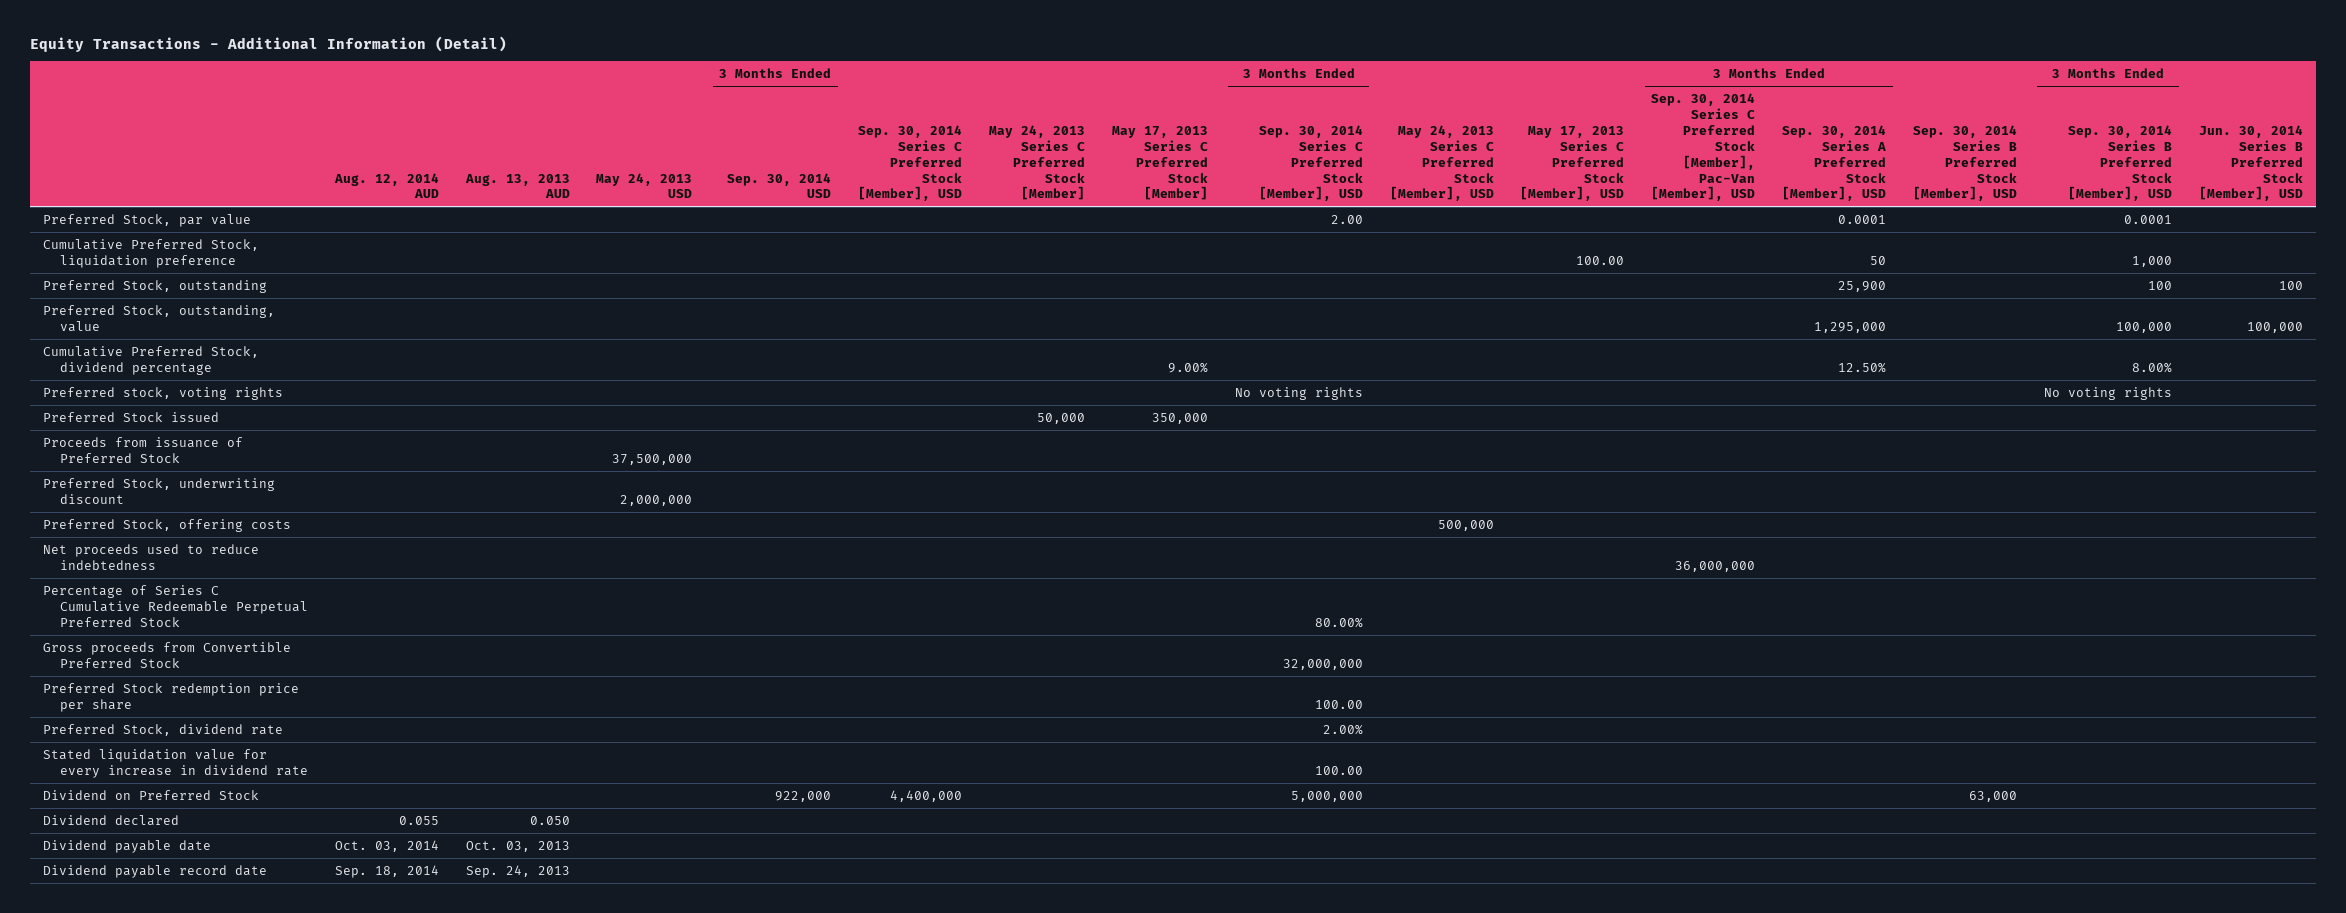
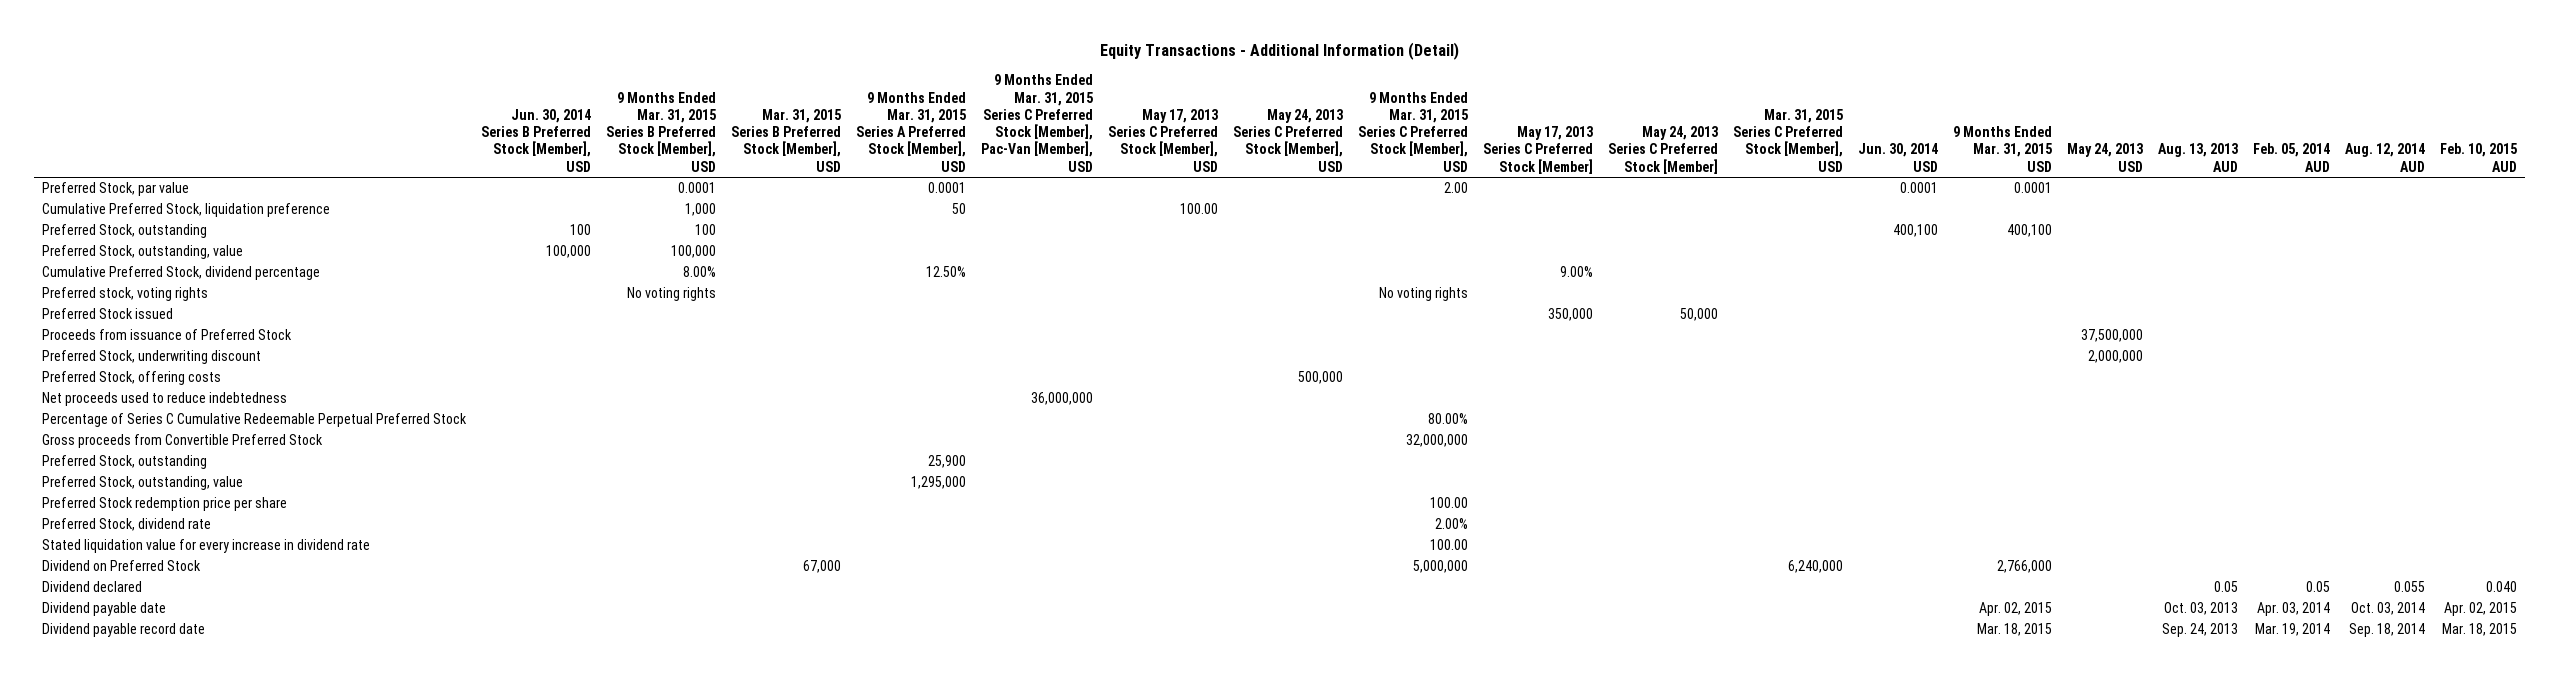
- | Aug. 12, 2014 AUD | Aug. 13, 2013 AUD | May 24, 2013 USD | 3 Months Ended Sep. 30, 2014 USD | Sep. 30, 2014 Series C Preferred Stock [Member], USD | May 24, 2013 Series C Preferred Stock [Member] | May 17, 2013 Series C Preferred Stock [Member] | 3 Months Ended Sep. 30, 2014 Series C Preferred Stock [Member], USD | May 24, 2013 Series C Preferred Stock [Member], USD | May 17, 2013 Series C Preferred Stock [Member], USD | 3 Months Ended Sep. 30, 2014 Series C Preferred Stock [Member], Pac-Van [Member], USD | 3 Months Ended Sep. 30, 2014 Series A Preferred Stock [Member], USD | Sep. 30, 2014 Series B Preferred Stock [Member], USD | 3 Months Ended Sep. 30, 2014 Series B Preferred Stock [Member], USD | Jun. 30, 2014 Series B Preferred Stock [Member], USD
+ | Jun. 30, 2014 Series B Preferred Stock [Member], USD | 9 Months Ended Mar. 31, 2015 Series B Preferred Stock [Member], USD | Mar. 31, 2015 Series B Preferred Stock [Member], USD | 9 Months Ended Mar. 31, 2015 Series A Preferred Stock [Member], USD | 9 Months Ended Mar. 31, 2015 Series C Preferred Stock [Member], Pac-Van [Member], USD | May 17, 2013 Series C Preferred Stock [Member], USD | May 24, 2013 Series C Preferred Stock [Member], USD | 9 Months Ended Mar. 31, 2015 Series C Preferred Stock [Member], USD | May 17, 2013 Series C Preferred Stock [Member] | May 24, 2013 Series C Preferred Stock [Member] | Mar. 31, 2015 Series C Preferred Stock [Member], USD | Jun. 30, 2014 USD | 9 Months Ended Mar. 31, 2015 USD | May 24, 2013 USD | Aug. 13, 2013 AUD | Feb. 05, 2014 AUD | Aug. 12, 2014 AUD | Feb. 10, 2015 AUD
+ Preferred Stock, outstanding | | | | 25,900 | | | | | | | | | | | | | |
+ Preferred Stock, outstanding, value | | | | 1,295,000 | | | | | | | | | | | | | |
- Dividend declared | 0.055 | 0.050 | | | | | | | | | | | | |
+ Dividend declared | | | | | | | | | | | | | | | 0.05 | 0.05 | 0.055 | 0.040

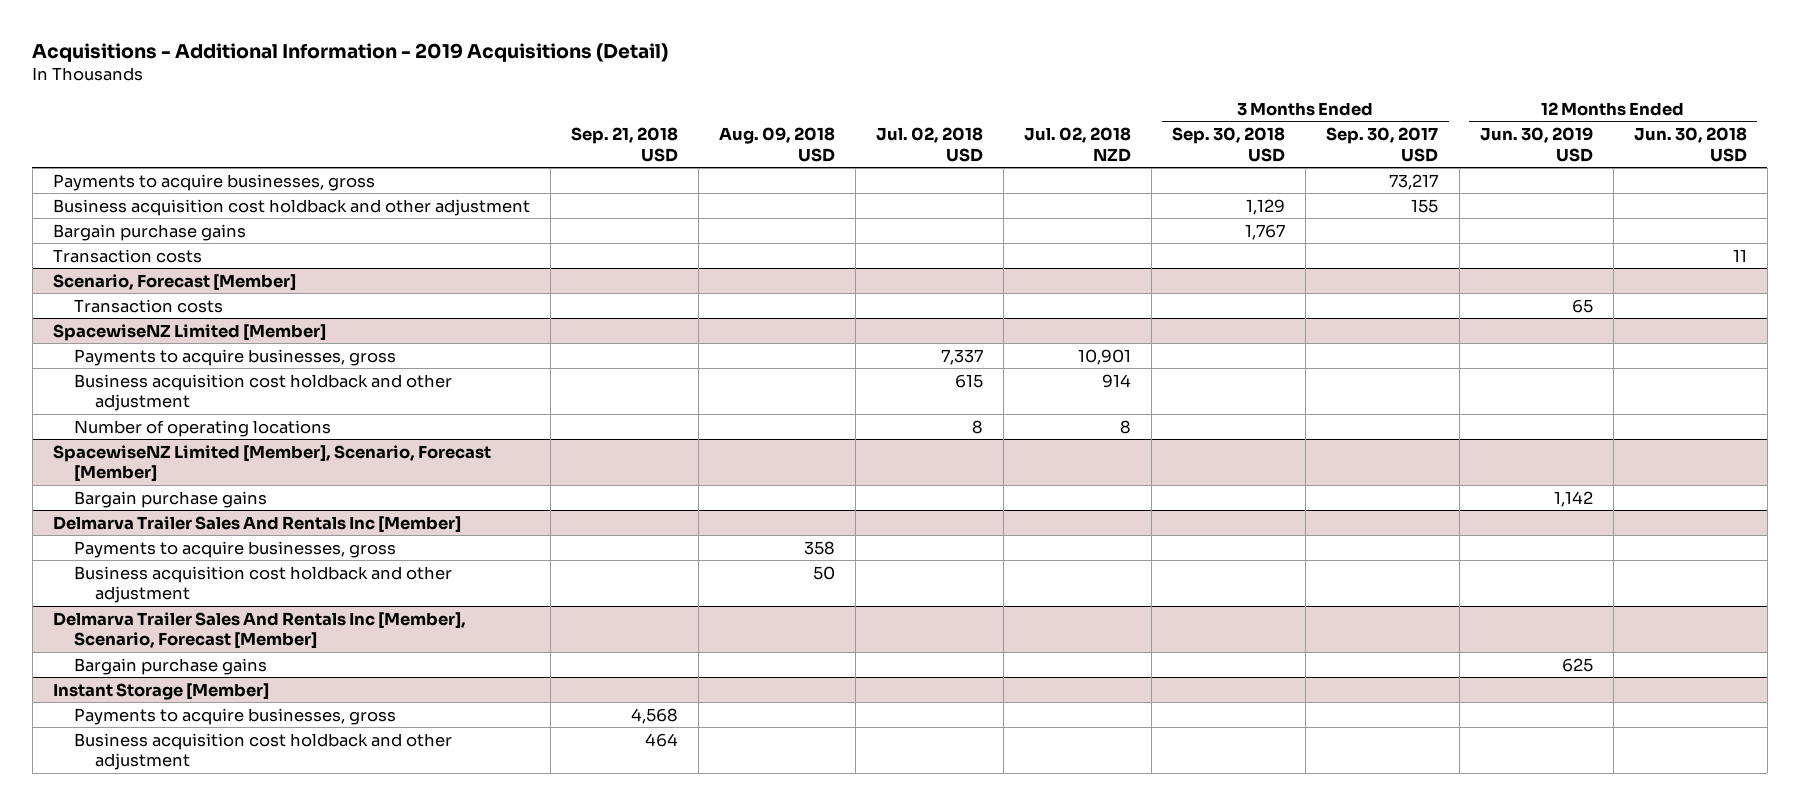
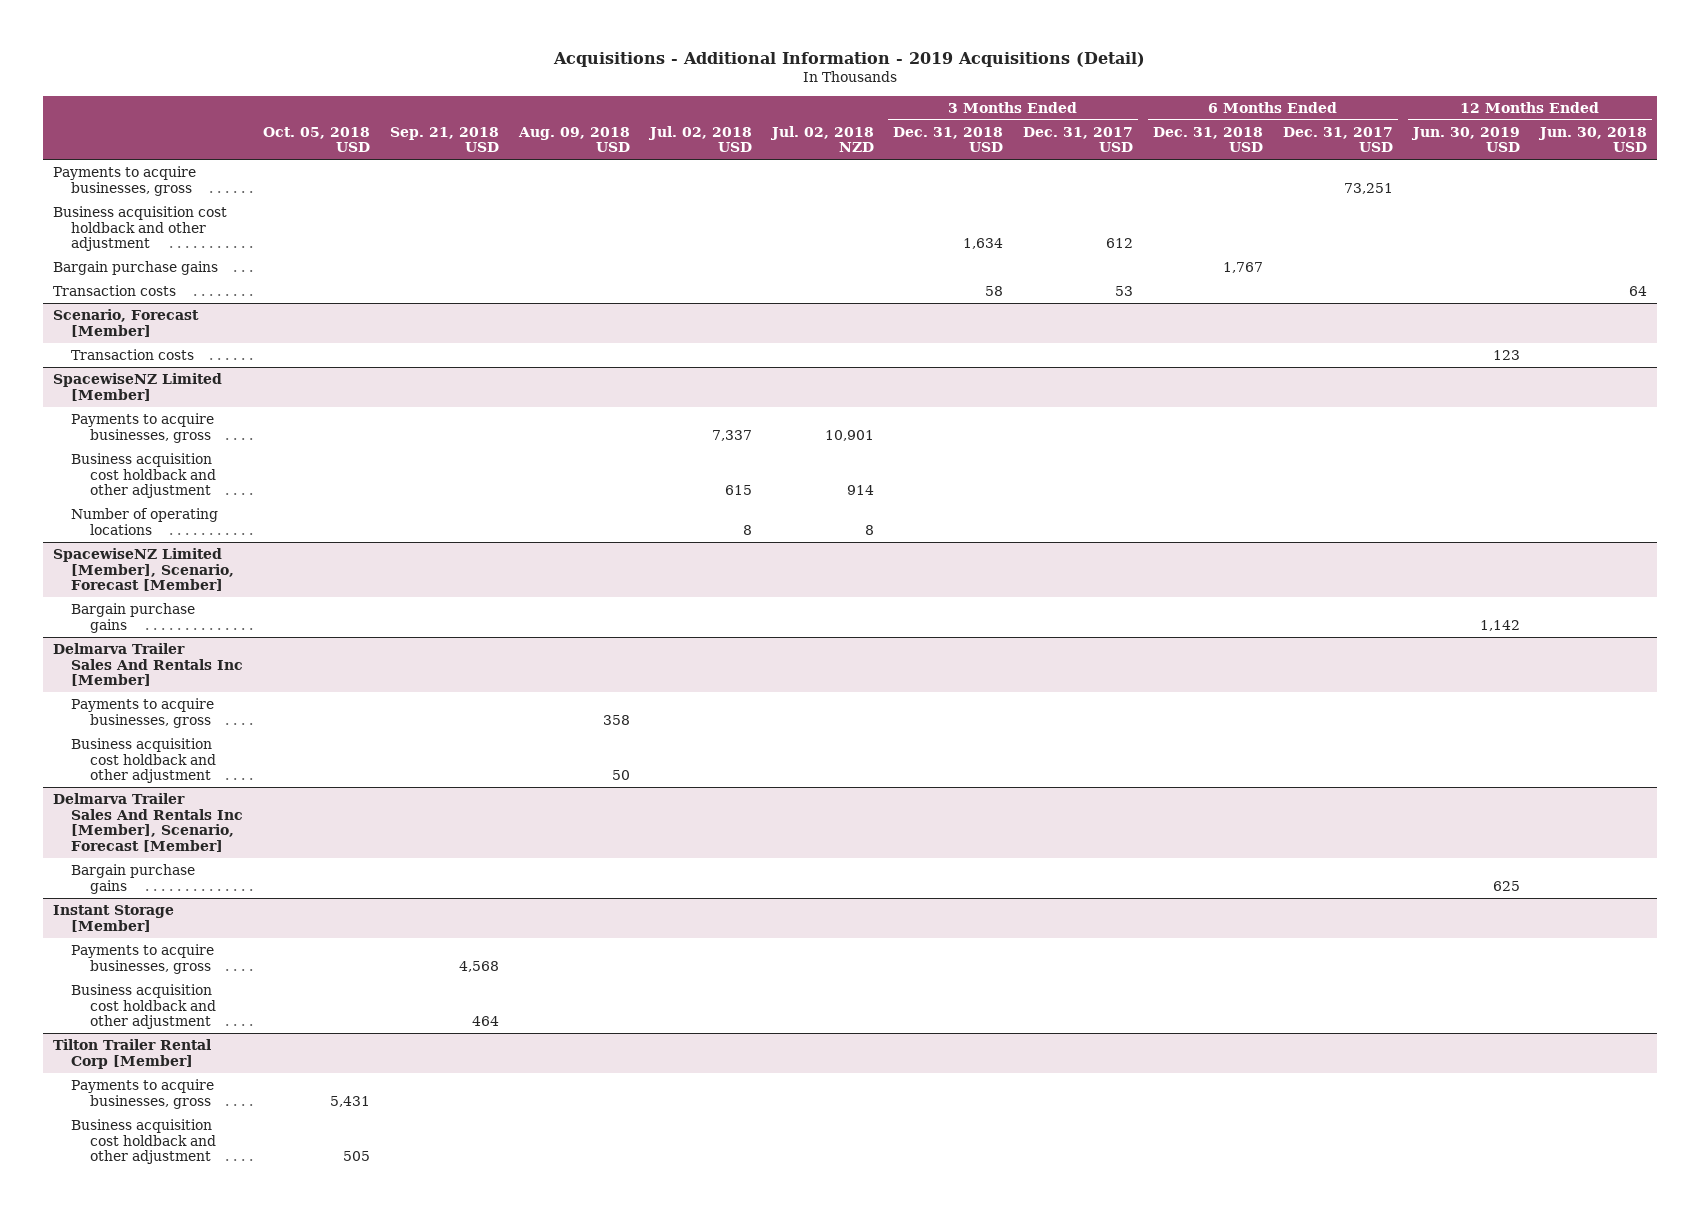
- | Sep. 21, 2018 USD | Aug. 09, 2018 USD | Jul. 02, 2018 USD | Jul. 02, 2018 NZD | 3 Months Ended Sep. 30, 2018 USD | 3 Months Ended Sep. 30, 2017 USD | 12 Months Ended Jun. 30, 2019 USD | 12 Months Ended Jun. 30, 2018 USD
+ | Oct. 05, 2018 USD | Sep. 21, 2018 USD | Aug. 09, 2018 USD | Jul. 02, 2018 USD | Jul. 02, 2018 NZD | 3 Months Ended Dec. 31, 2018 USD | 3 Months Ended Dec. 31, 2017 USD | 6 Months Ended Dec. 31, 2018 USD | 6 Months Ended Dec. 31, 2017 USD | 12 Months Ended Jun. 30, 2019 USD | 12 Months Ended Jun. 30, 2018 USD
- Transaction costs | | | | | | | | 11
+ Transaction costs | | | | | | 58 | 53 | | | | 64
@ Scenario, Forecast [Member]
- Transaction costs | | | | | | | 65 |
+ Transaction costs | | | | | | | | | | 123 |
+ Tilton Trailer Rental Corp [Member]
+ Payments to acquire businesses, gross | 5,431 | | | | | | | | | |
+ Business acquisition cost holdback and other adjustment | 505 | | | | | | | | | |

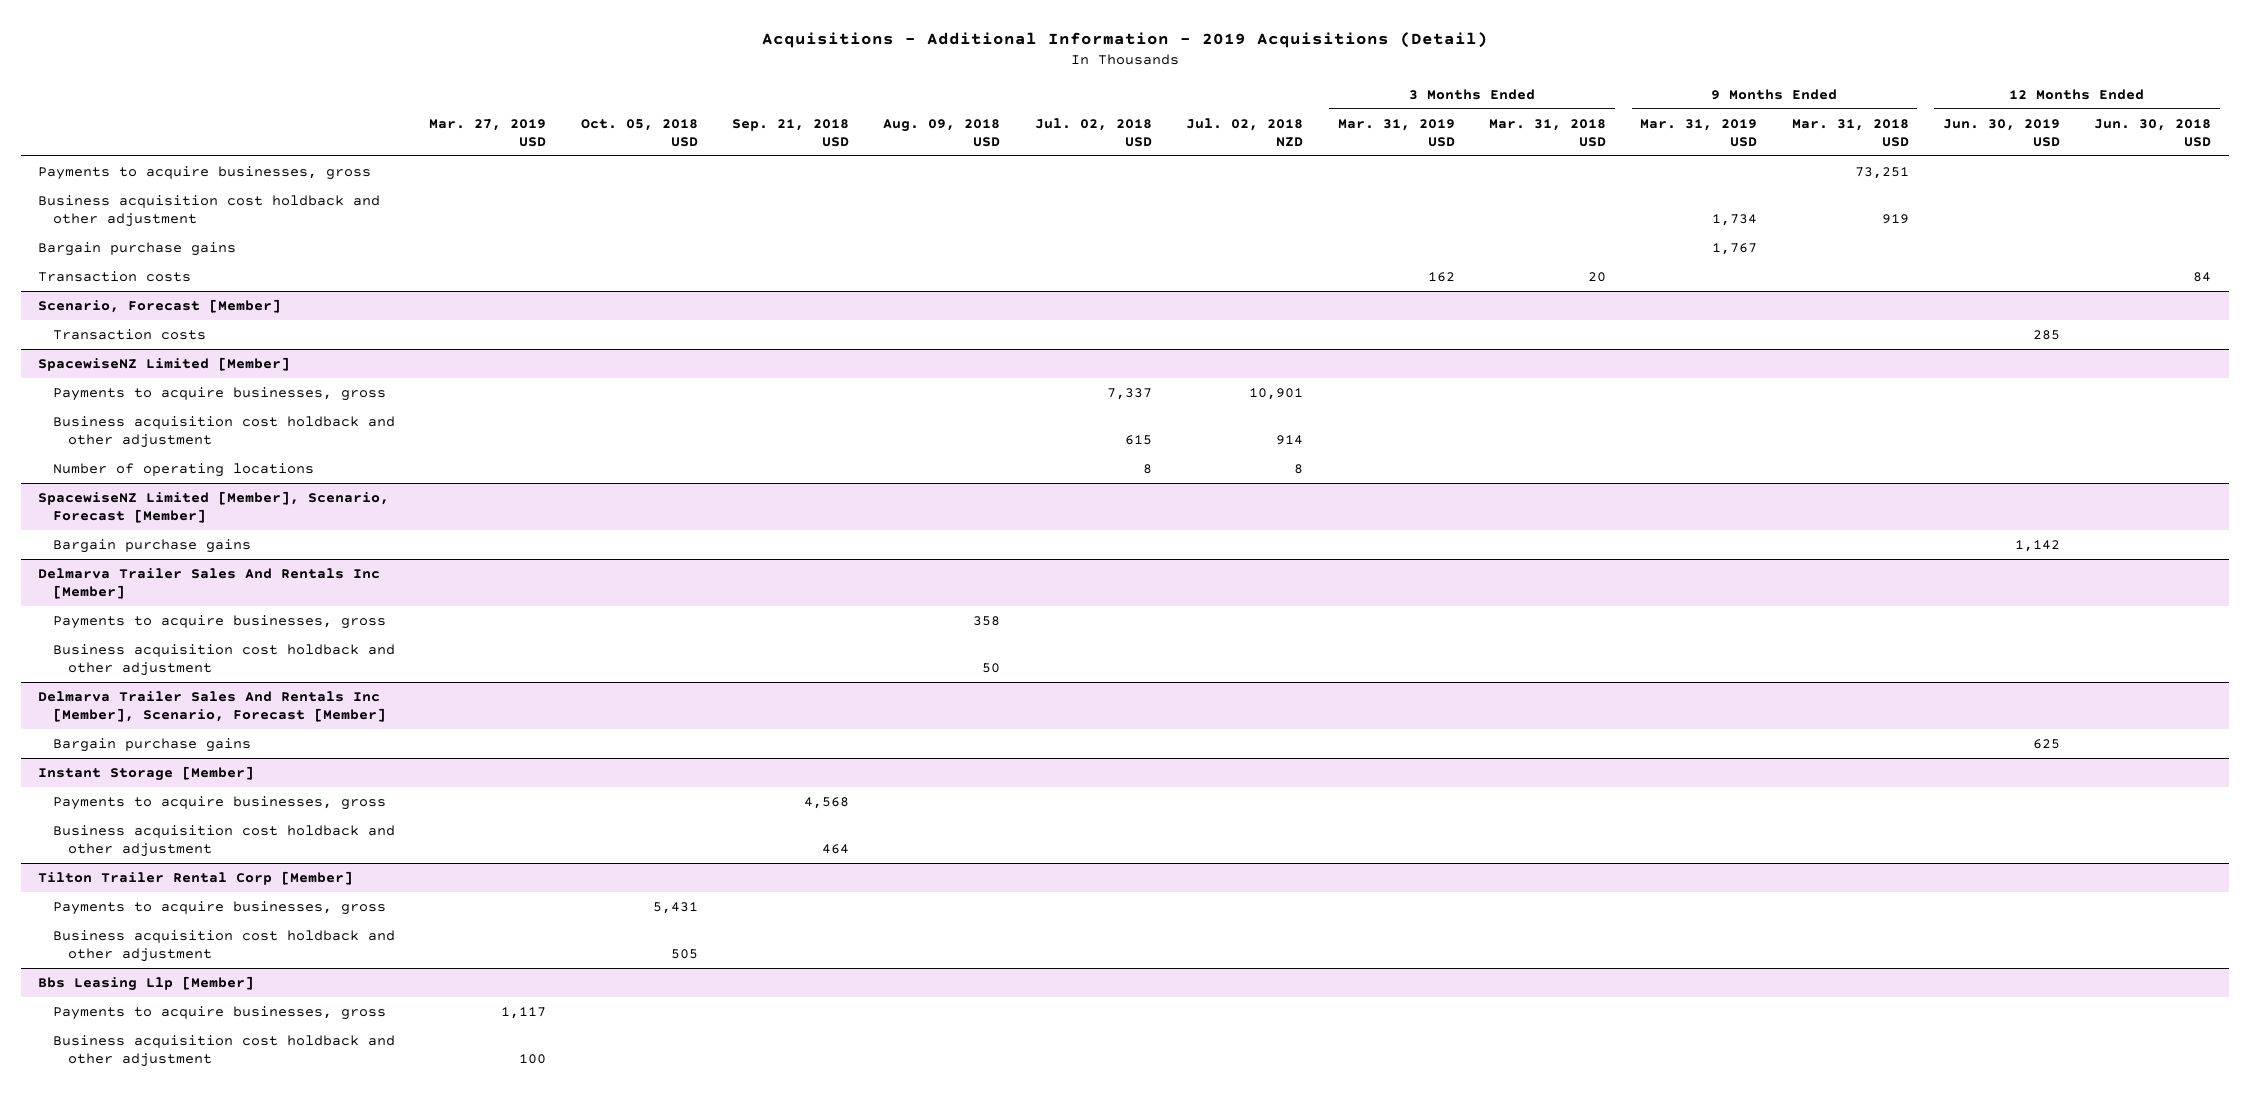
- | Oct. 05, 2018 USD | Sep. 21, 2018 USD | Aug. 09, 2018 USD | Jul. 02, 2018 USD | Jul. 02, 2018 NZD | 3 Months Ended Dec. 31, 2018 USD | 3 Months Ended Dec. 31, 2017 USD | 6 Months Ended Dec. 31, 2018 USD | 6 Months Ended Dec. 31, 2017 USD | 12 Months Ended Jun. 30, 2019 USD | 12 Months Ended Jun. 30, 2018 USD
+ | Mar. 27, 2019 USD | Oct. 05, 2018 USD | Sep. 21, 2018 USD | Aug. 09, 2018 USD | Jul. 02, 2018 USD | Jul. 02, 2018 NZD | 3 Months Ended Mar. 31, 2019 USD | 3 Months Ended Mar. 31, 2018 USD | 9 Months Ended Mar. 31, 2019 USD | 9 Months Ended Mar. 31, 2018 USD | 12 Months Ended Jun. 30, 2019 USD | 12 Months Ended Jun. 30, 2018 USD
- Transaction costs | | | | | | 58 | 53 | | | | 64
+ Transaction costs | | | | | | | 162 | 20 | | | | 84
@ Scenario, Forecast [Member]
- Transaction costs | | | | | | | | | | 123 |
+ Transaction costs | | | | | | | | | | | 285 |
+ Bbs Leasing Llp [Member]
+ Payments to acquire businesses, gross | 1,117 | | | | | | | | | | |
+ Business acquisition cost holdback and other adjustment | 100 | | | | | | | | | | |

